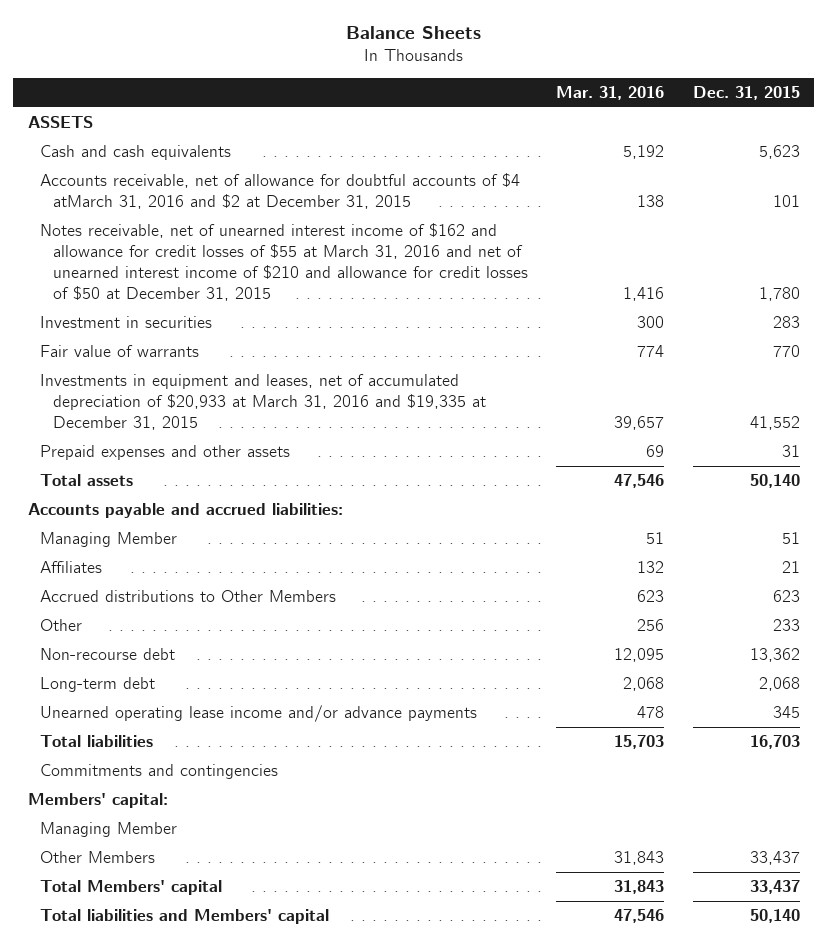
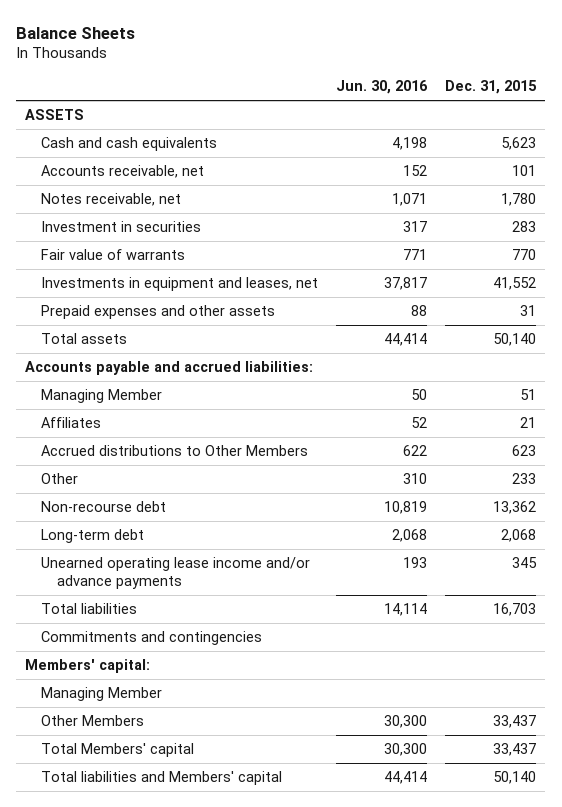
- | Mar. 31, 2016 | Dec. 31, 2015
+ | Jun. 30, 2016 | Dec. 31, 2015
- Accounts receivable, net of allowance for doubtful accounts of $4 atMarch 31, 2016 and $2 at December 31, 2015 | 138 | 101
- Notes receivable, net of unearned interest income of $162 and allowance for credit losses of $55 at March 31, 2016 and net of unearned interest income of $210 and allowance for credit losses of $50 at December 31, 2015 | 1,416 | 1,780
+ Accounts receivable, net | 152 | 101
+ Notes receivable, net | 1,071 | 1,780
- Investments in equipment and leases, net of accumulated depreciation of $20,933 at March 31, 2016 and $19,335 at December 31, 2015 | 39,657 | 41,552
+ Investments in equipment and leases, net | 37,817 | 41,552

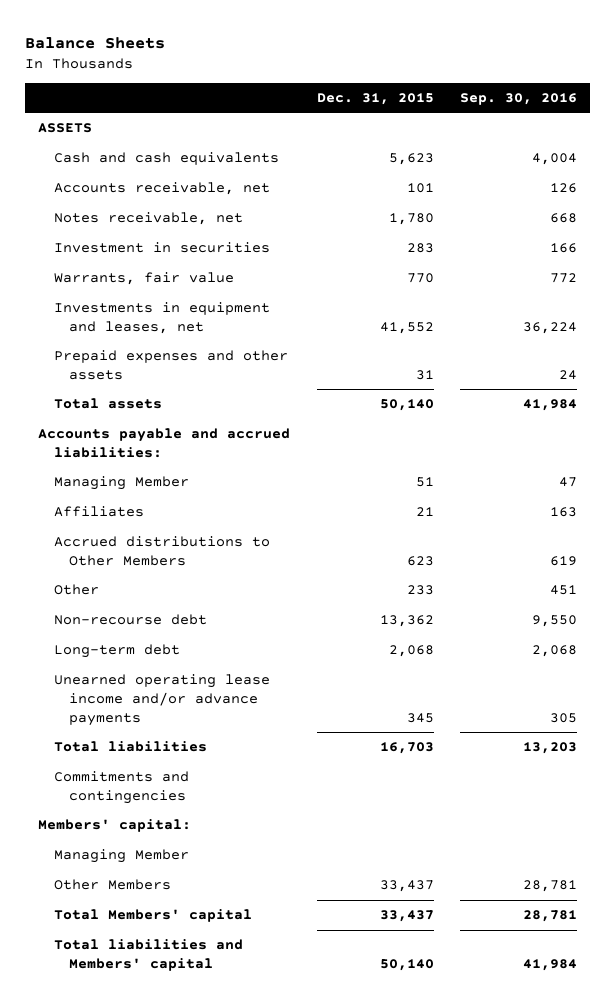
- | Jun. 30, 2016 | Dec. 31, 2015
+ | Dec. 31, 2015 | Sep. 30, 2016
- Fair value of warrants | 771 | 770
+ Warrants, fair value | 770 | 772

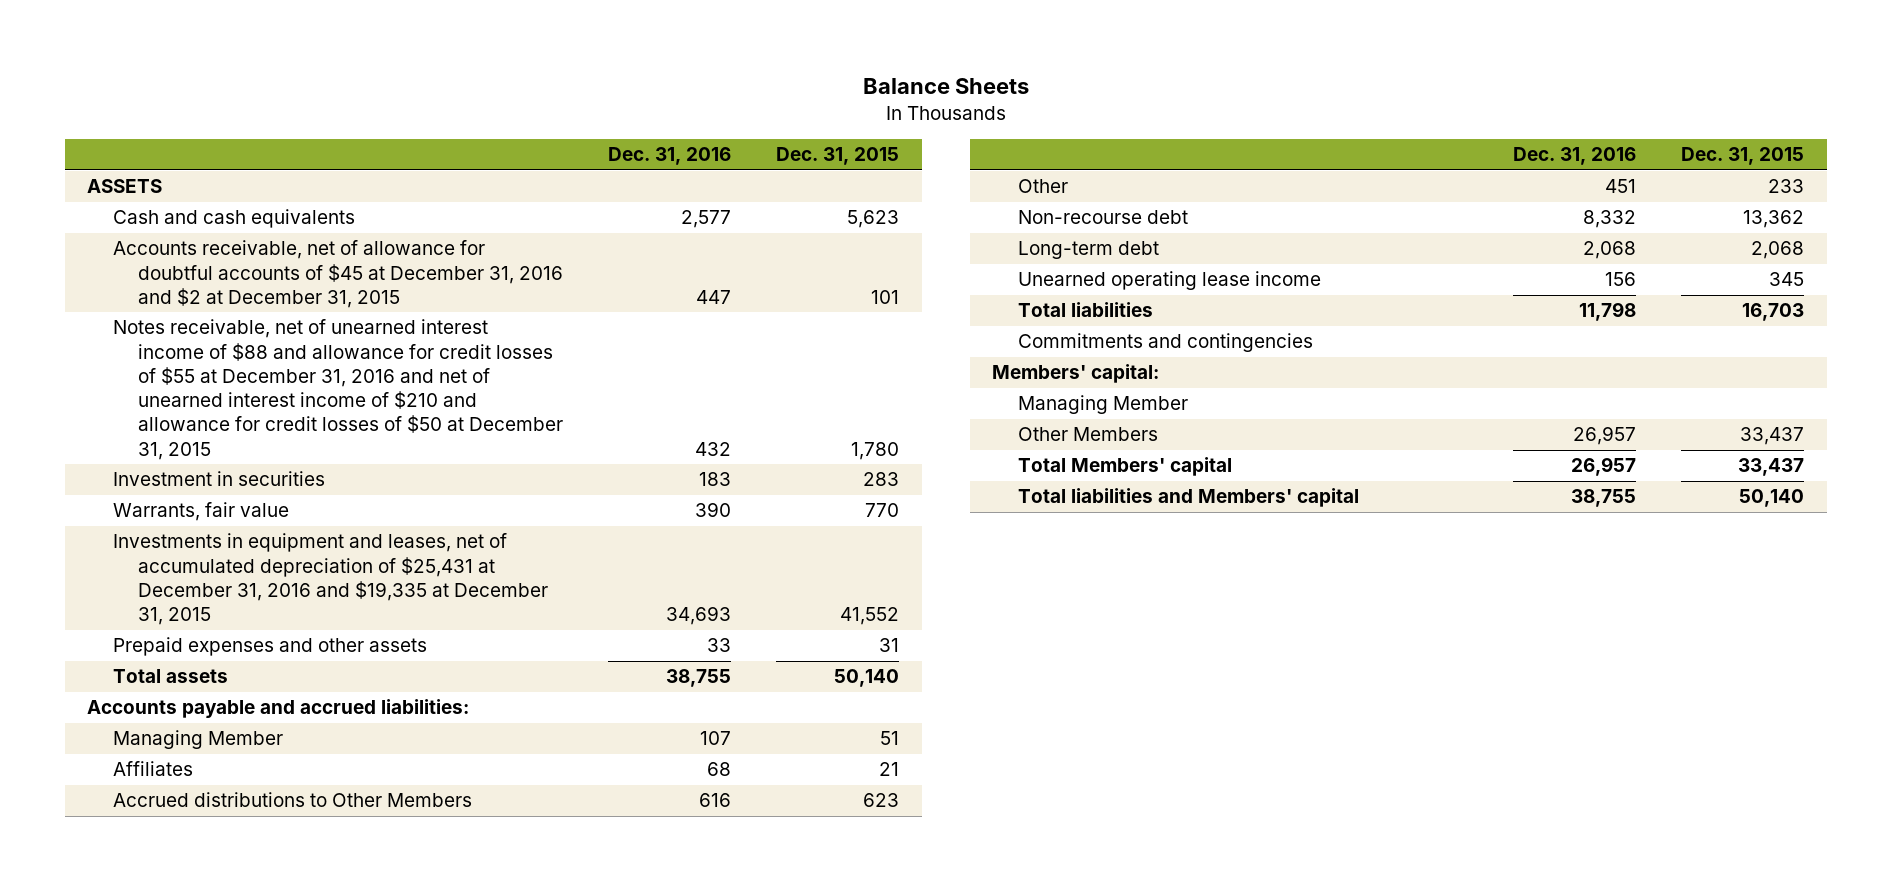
- | Dec. 31, 2015 | Sep. 30, 2016
+ | Dec. 31, 2016 | Dec. 31, 2015
- Accounts receivable, net | 101 | 126
- Notes receivable, net | 1,780 | 668
+ Accounts receivable, net of allowance for doubtful accounts of $45 at December 31, 2016 and $2 at December 31, 2015 | 447 | 101
+ Notes receivable, net of unearned interest income of $88 and allowance for credit losses of $55 at December 31, 2016 and net of unearned interest income of $210 and allowance for credit losses of $50 at December 31, 2015 | 432 | 1,780
- Investments in equipment and leases, net | 41,552 | 36,224
+ Investments in equipment and leases, net of accumulated depreciation of $25,431 at December 31, 2016 and $19,335 at December 31, 2015 | 34,693 | 41,552
- Unearned operating lease income and/or advance payments | 345 | 305
+ Unearned operating lease income | 156 | 345

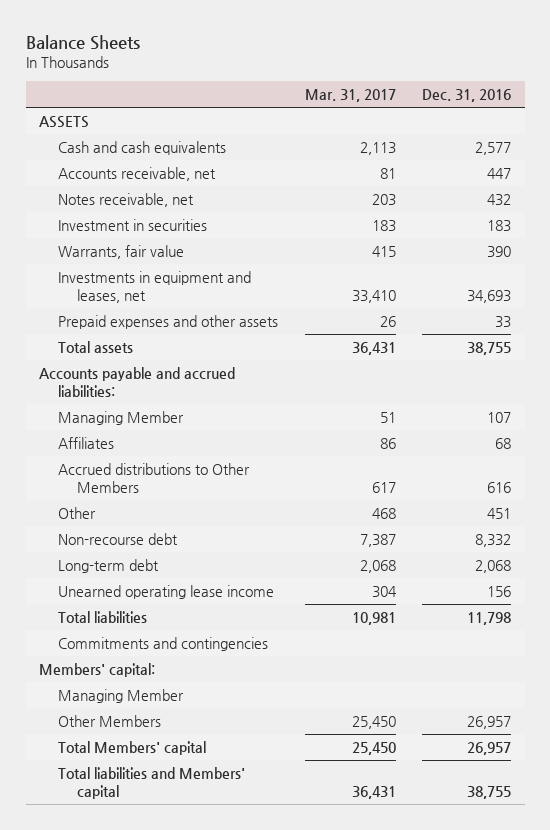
- | Dec. 31, 2016 | Dec. 31, 2015
+ | Mar. 31, 2017 | Dec. 31, 2016
- Accounts receivable, net of allowance for doubtful accounts of $45 at December 31, 2016 and $2 at December 31, 2015 | 447 | 101
- Notes receivable, net of unearned interest income of $88 and allowance for credit losses of $55 at December 31, 2016 and net of unearned interest income of $210 and allowance for credit losses of $50 at December 31, 2015 | 432 | 1,780
+ Accounts receivable, net | 81 | 447
+ Notes receivable, net | 203 | 432
- Investments in equipment and leases, net of accumulated depreciation of $25,431 at December 31, 2016 and $19,335 at December 31, 2015 | 34,693 | 41,552
+ Investments in equipment and leases, net | 33,410 | 34,693

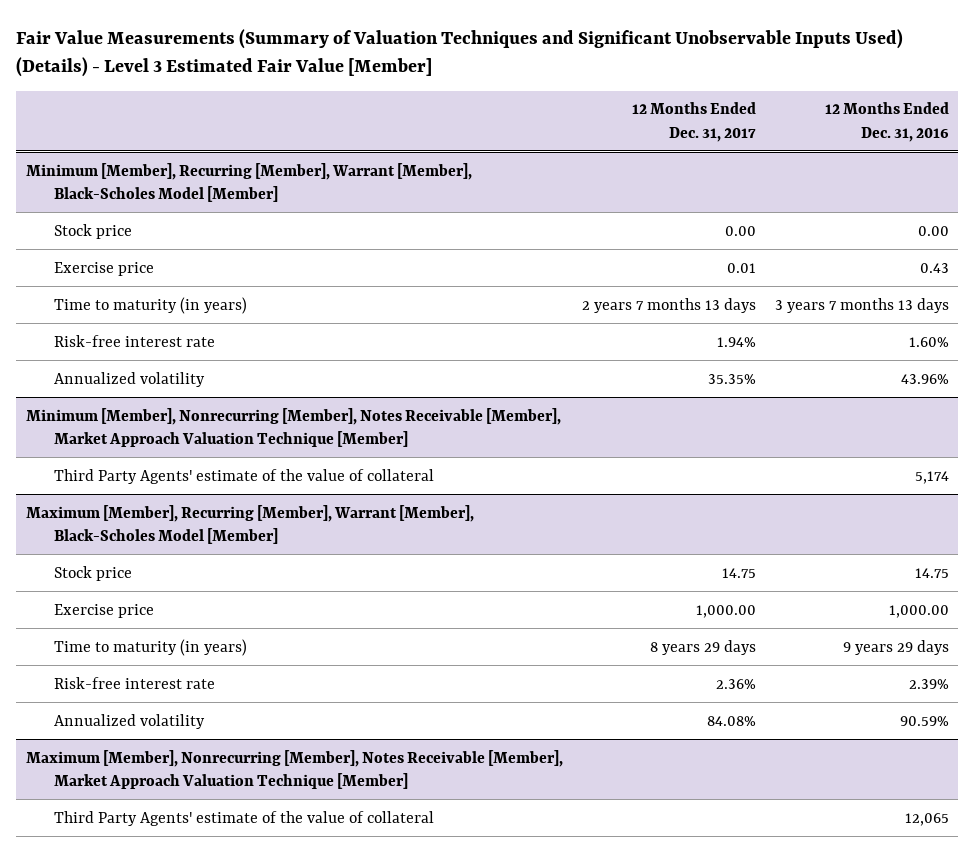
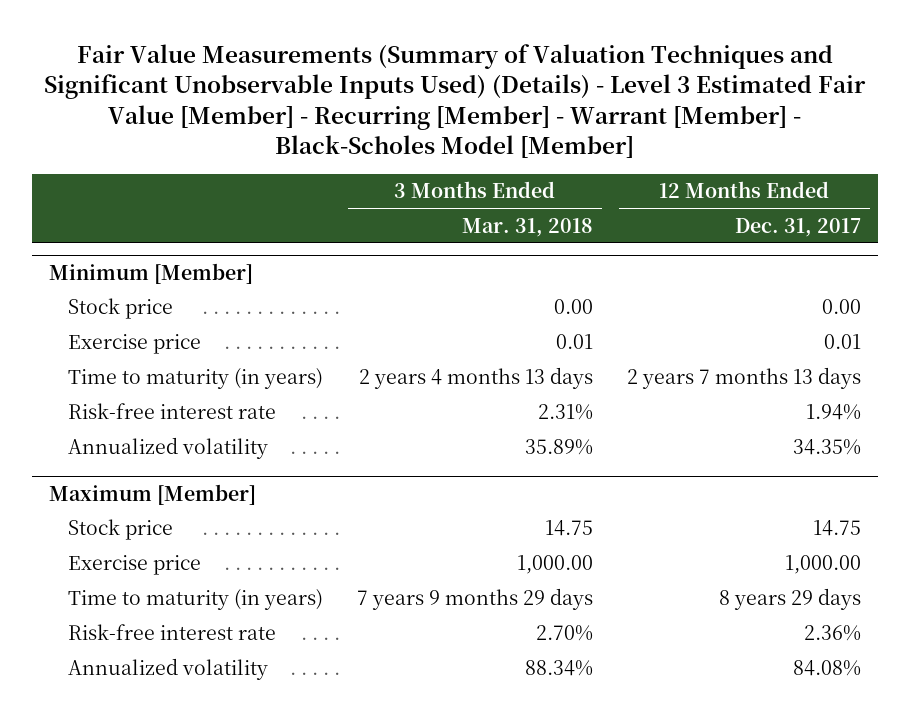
- Fair Value Measurements (Summary of Valuation Techniques and Significant Unobservable Inputs Used) (Details) - Level 3 Estimated Fair Value [Member]
+ Fair Value Measurements (Summary of Valuation Techniques and Significant Unobservable Inputs Used) (Details) - Level 3 Estimated Fair Value [Member] - Recurring [Member] - Warrant [Member] - Black-Scholes Model [Member]
- | 12 Months Ended Dec. 31, 2017 | 12 Months Ended Dec. 31, 2016
+ | 3 Months Ended Mar. 31, 2018 | 12 Months Ended Dec. 31, 2017
- Minimum [Member], Recurring [Member], Warrant [Member], Black-Scholes Model [Member]
+ Minimum [Member]
- Annualized volatility | 35.35% | 43.96%
- Minimum [Member], Nonrecurring [Member], Notes Receivable [Member], Market Approach Valuation Technique [Member]
- Third Party Agents' estimate of the value of collateral | | 5,174
- Maximum [Member], Recurring [Member], Warrant [Member], Black-Scholes Model [Member]
+ Annualized volatility | 35.89% | 34.35%
+ Maximum [Member]
- Maximum [Member], Nonrecurring [Member], Notes Receivable [Member], Market Approach Valuation Technique [Member]
- Third Party Agents' estimate of the value of collateral | | 12,065

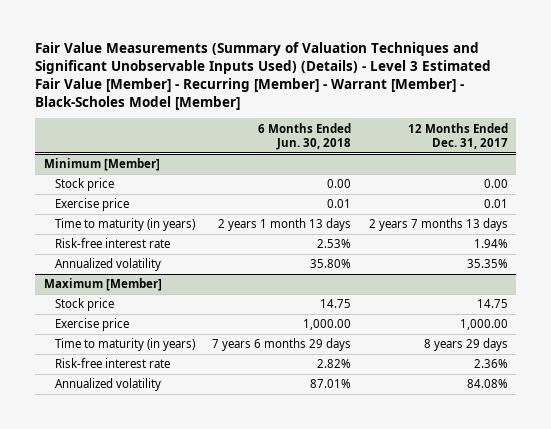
- | 3 Months Ended Mar. 31, 2018 | 12 Months Ended Dec. 31, 2017
+ | 6 Months Ended Jun. 30, 2018 | 12 Months Ended Dec. 31, 2017
@ Minimum [Member]
- Annualized volatility | 35.89% | 34.35%
+ Annualized volatility | 35.80% | 35.35%

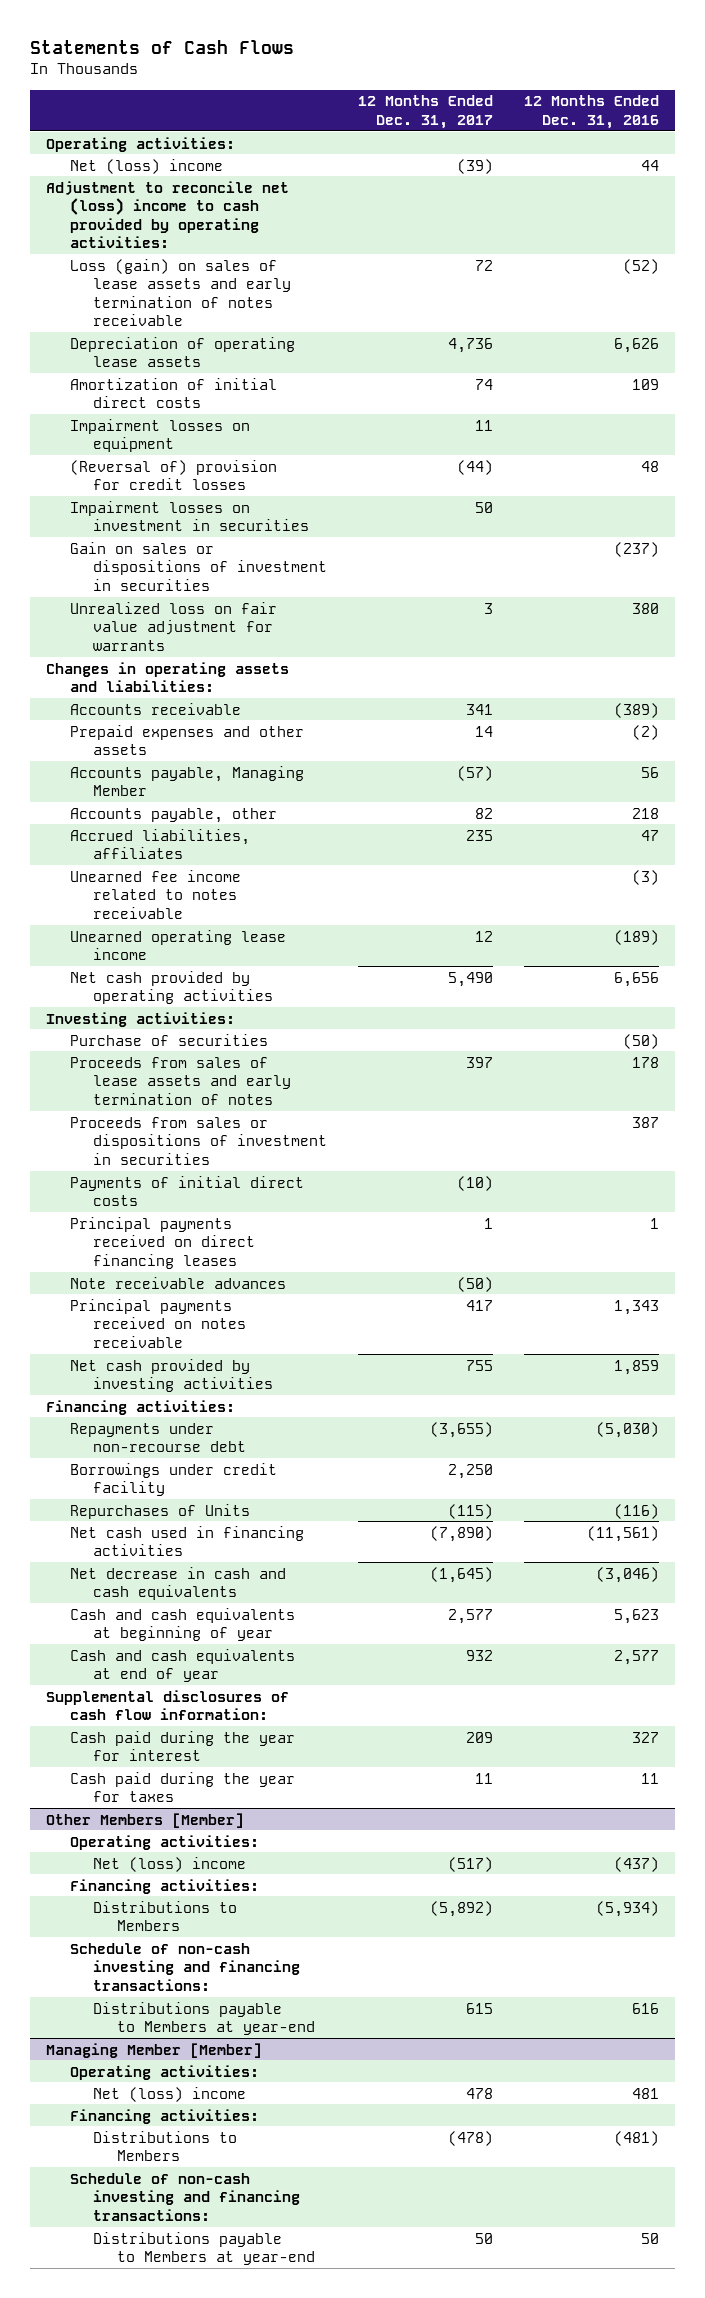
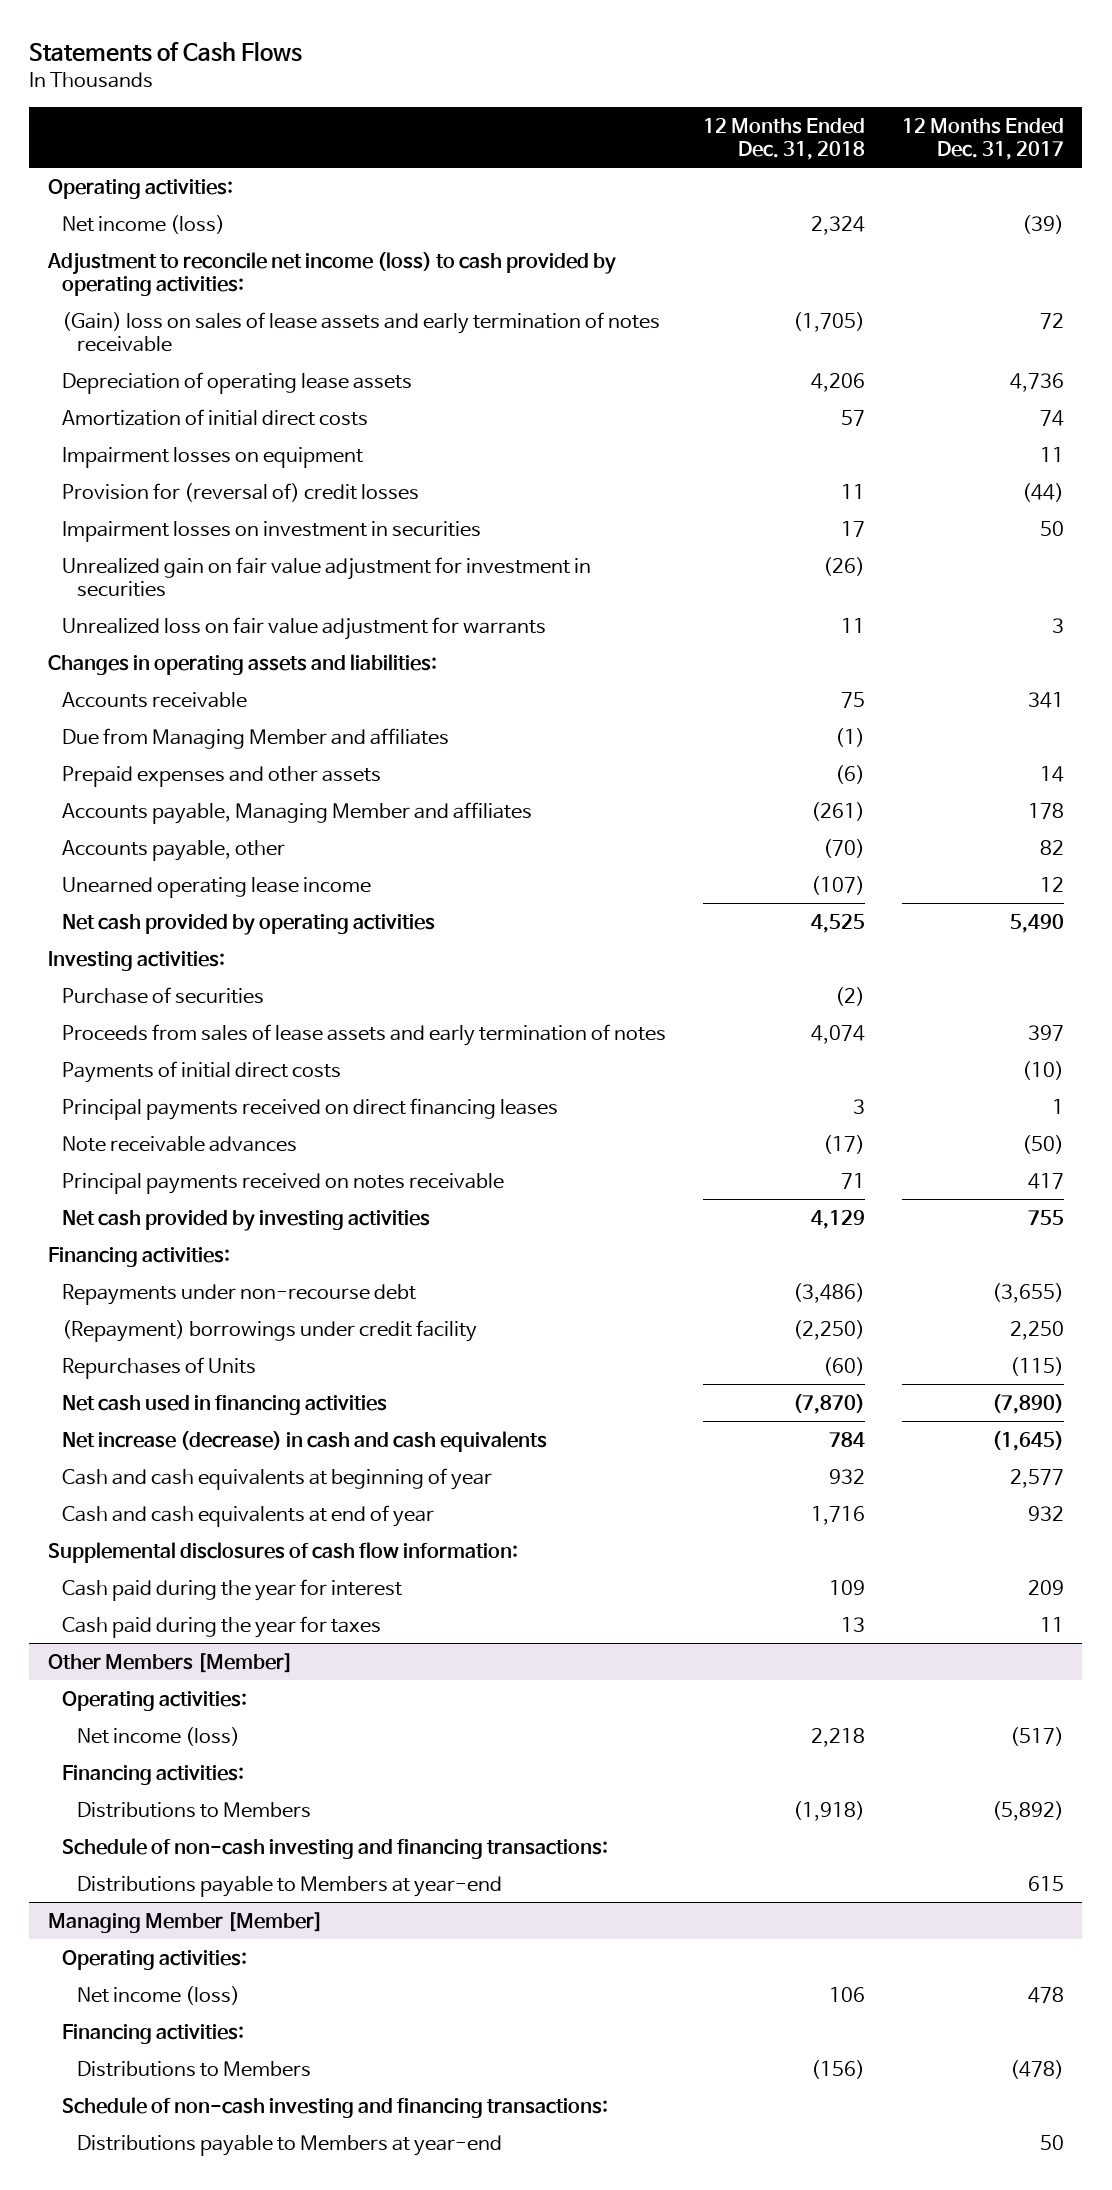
- | 12 Months Ended Dec. 31, 2017 | 12 Months Ended Dec. 31, 2016
+ | 12 Months Ended Dec. 31, 2018 | 12 Months Ended Dec. 31, 2017
- Net (loss) income | (39) | 44
- Adjustment to reconcile net (loss) income to cash provided by operating activities:
- Loss (gain) on sales of lease assets and early termination of notes receivable | 72 | (52)
+ Net income (loss) | 2,324 | (39)
+ Adjustment to reconcile net income (loss) to cash provided by operating activities:
+ (Gain) loss on sales of lease assets and early termination of notes receivable | (1,705) | 72
- (Reversal of) provision for credit losses | (44) | 48
+ Provision for (reversal of) credit losses | 11 | (44)
- Gain on sales or dispositions of investment in securities | | (237)
+ Unrealized gain on fair value adjustment for investment in securities | (26) |
+ Due from Managing Member and affiliates | (1) |
- Accounts payable, Managing Member | (57) | 56
+ Accounts payable, Managing Member and affiliates | (261) | 178
- Accrued liabilities, affiliates | 235 | 47
- Unearned fee income related to notes receivable | | (3)
- Proceeds from sales or dispositions of investment in securities | | 387
- Borrowings under credit facility | 2,250 |
+ (Repayment) borrowings under credit facility | (2,250) | 2,250
- Net decrease in cash and cash equivalents | (1,645) | (3,046)
+ Net increase (decrease) in cash and cash equivalents | 784 | (1,645)
@ Other Members [Member]
- Net (loss) income | (517) | (437)
+ Net income (loss) | 2,218 | (517)
@ Managing Member [Member]
- Net (loss) income | 478 | 481
+ Net income (loss) | 106 | 478

